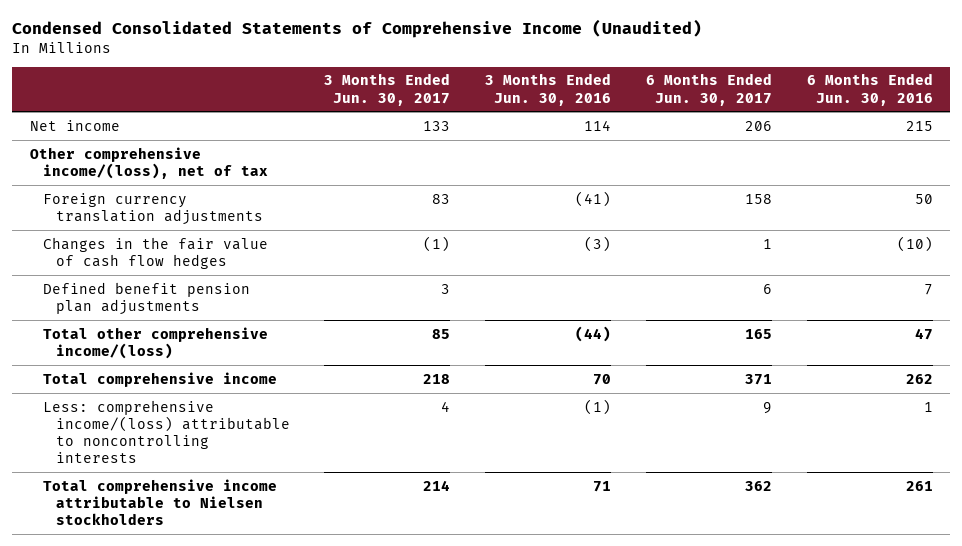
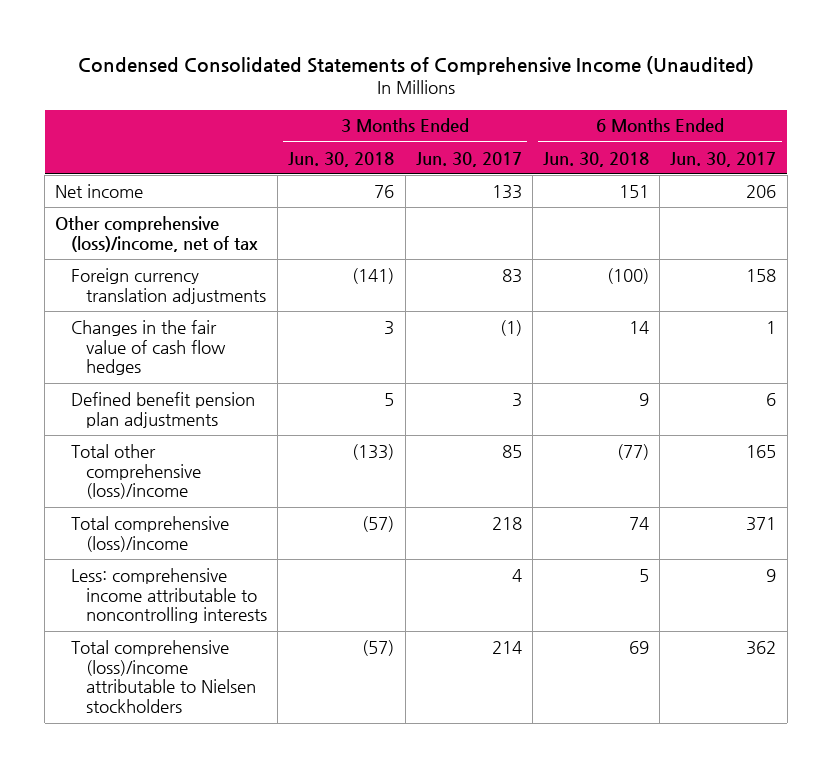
- | 3 Months Ended Jun. 30, 2017 | 3 Months Ended Jun. 30, 2016 | 6 Months Ended Jun. 30, 2017 | 6 Months Ended Jun. 30, 2016
+ | 3 Months Ended Jun. 30, 2018 | 3 Months Ended Jun. 30, 2017 | 6 Months Ended Jun. 30, 2018 | 6 Months Ended Jun. 30, 2017
- Other comprehensive income/(loss), net of tax
+ Other comprehensive (loss)/income, net of tax
- Total other comprehensive income/(loss) | 85 | (44) | 165 | 47
- Total comprehensive income | 218 | 70 | 371 | 262
- Less: comprehensive income/(loss) attributable to noncontrolling interests | 4 | (1) | 9 | 1
- Total comprehensive income attributable to Nielsen stockholders | 214 | 71 | 362 | 261
+ Total other comprehensive (loss)/income | (133) | 85 | (77) | 165
+ Total comprehensive (loss)/income | (57) | 218 | 74 | 371
+ Less: comprehensive income attributable to noncontrolling interests | | 4 | 5 | 9
+ Total comprehensive (loss)/income attributable to Nielsen stockholders | (57) | 214 | 69 | 362

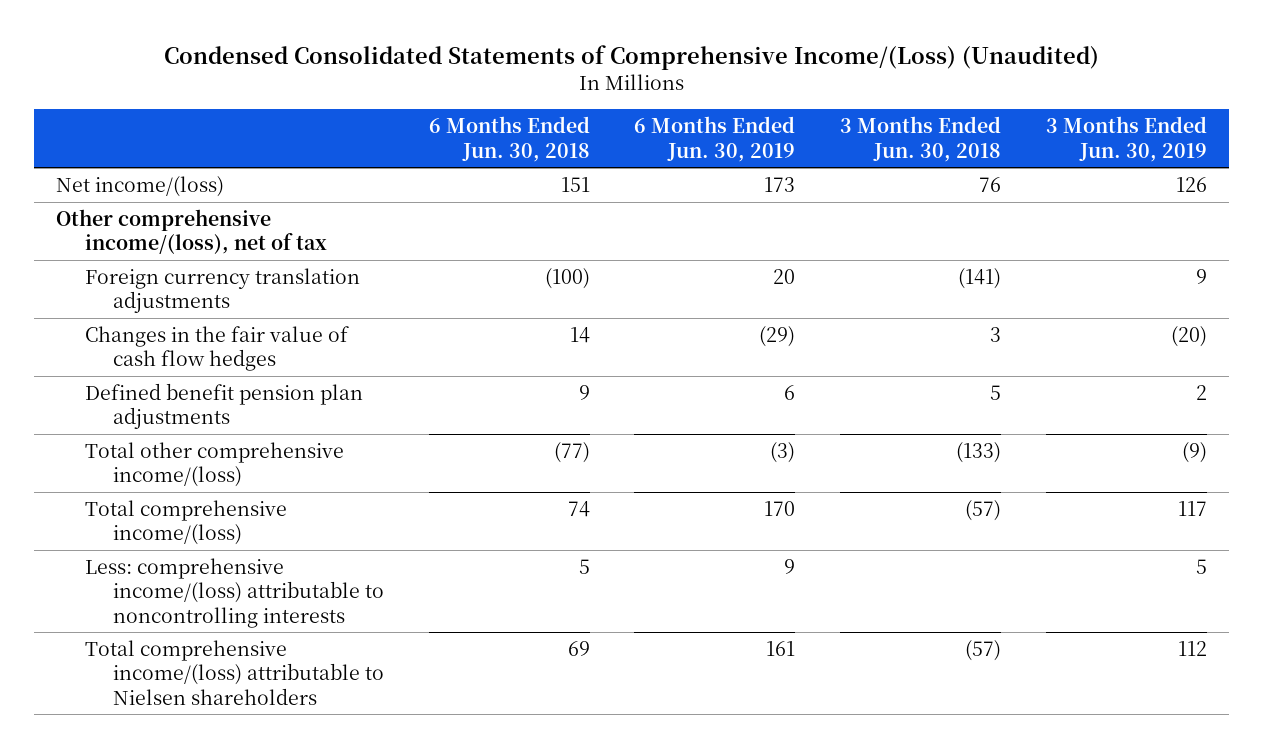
- Condensed Consolidated Statements of Comprehensive Income (Unaudited)
+ Condensed Consolidated Statements of Comprehensive Income/(Loss) (Unaudited)
- | 3 Months Ended Jun. 30, 2018 | 3 Months Ended Jun. 30, 2017 | 6 Months Ended Jun. 30, 2018 | 6 Months Ended Jun. 30, 2017
+ | 6 Months Ended Jun. 30, 2018 | 6 Months Ended Jun. 30, 2019 | 3 Months Ended Jun. 30, 2018 | 3 Months Ended Jun. 30, 2019
- Net income | 76 | 133 | 151 | 206
- Other comprehensive (loss)/income, net of tax
+ Net income/(loss) | 151 | 173 | 76 | 126
+ Other comprehensive income/(loss), net of tax
- Total other comprehensive (loss)/income | (133) | 85 | (77) | 165
- Total comprehensive (loss)/income | (57) | 218 | 74 | 371
- Less: comprehensive income attributable to noncontrolling interests | | 4 | 5 | 9
- Total comprehensive (loss)/income attributable to Nielsen stockholders | (57) | 214 | 69 | 362
+ Total other comprehensive income/(loss) | (77) | (3) | (133) | (9)
+ Total comprehensive income/(loss) | 74 | 170 | (57) | 117
+ Less: comprehensive income/(loss) attributable to noncontrolling interests | 5 | 9 | | 5
+ Total comprehensive income/(loss) attributable to Nielsen shareholders | 69 | 161 | (57) | 112

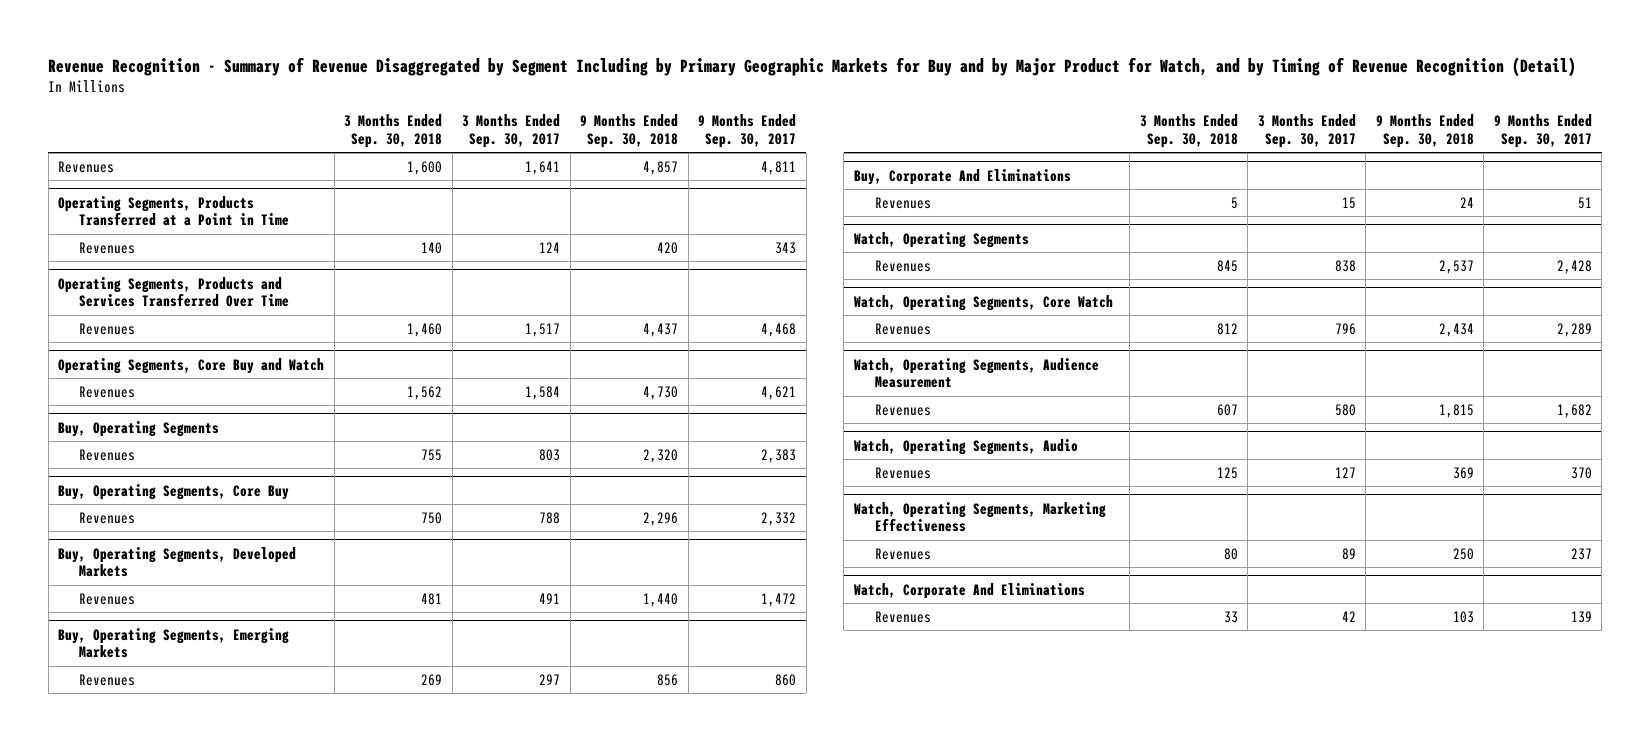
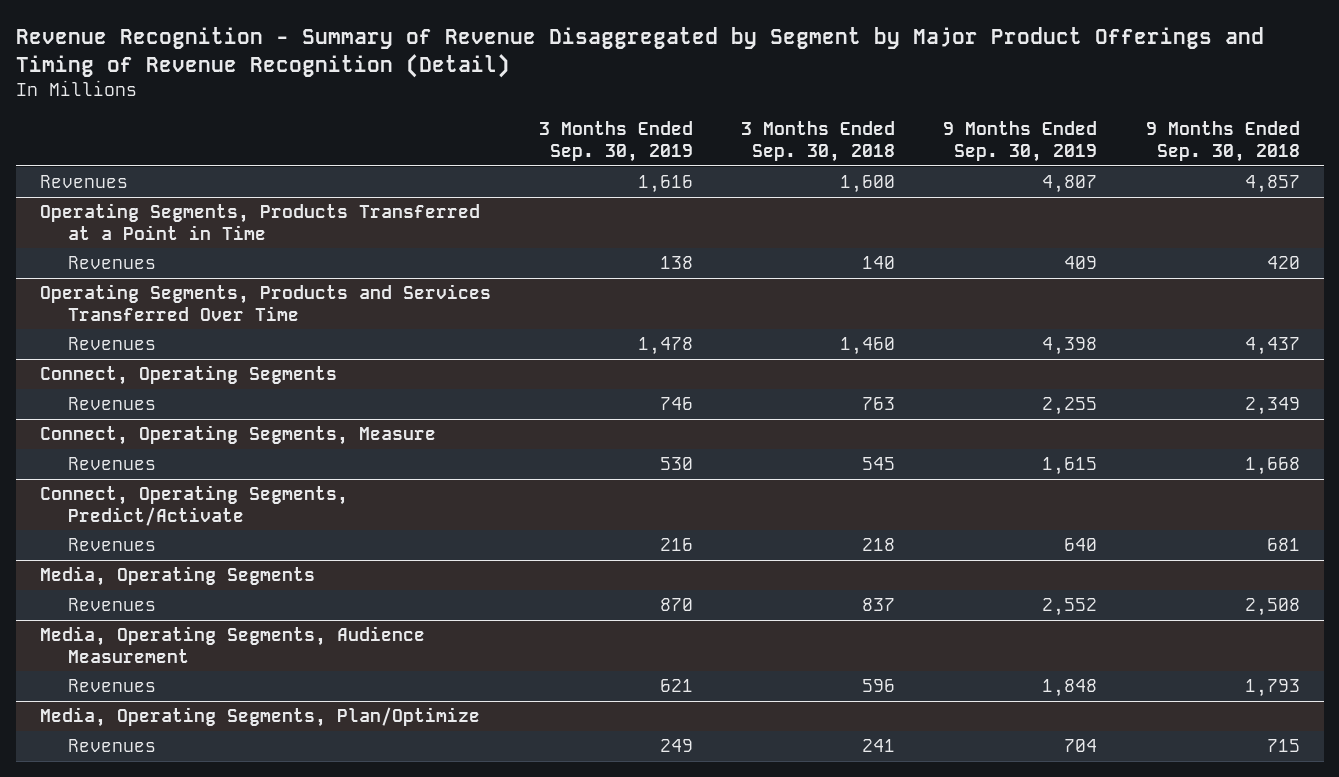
- Revenue Recognition - Summary of Revenue Disaggregated by Segment Including by Primary Geographic Markets for Buy and by Major Product for Watch, and by Timing of Revenue Recognition (Detail)
+ Revenue Recognition - Summary of Revenue Disaggregated by Segment by Major Product Offerings and Timing of Revenue Recognition (Detail)
- | 3 Months Ended Sep. 30, 2018 | 3 Months Ended Sep. 30, 2017 | 9 Months Ended Sep. 30, 2018 | 9 Months Ended Sep. 30, 2017
+ | 3 Months Ended Sep. 30, 2019 | 3 Months Ended Sep. 30, 2018 | 9 Months Ended Sep. 30, 2019 | 9 Months Ended Sep. 30, 2018
- Operating Segments, Core Buy and Watch
- Revenues | 1,562 | 1,584 | 4,730 | 4,621
- Buy, Operating Segments
- Revenues | 755 | 803 | 2,320 | 2,383
- Buy, Operating Segments, Core Buy
- Revenues | 750 | 788 | 2,296 | 2,332
- Buy, Operating Segments, Developed Markets
- Revenues | 481 | 491 | 1,440 | 1,472
- Buy, Operating Segments, Emerging Markets
- Revenues | 269 | 297 | 856 | 860
- Buy, Corporate And Eliminations
- Revenues | 5 | 15 | 24 | 51
- Watch, Operating Segments
- Revenues | 845 | 838 | 2,537 | 2,428
- Watch, Operating Segments, Core Watch
- Revenues | 812 | 796 | 2,434 | 2,289
- Watch, Operating Segments, Audience Measurement
- Revenues | 607 | 580 | 1,815 | 1,682
- Watch, Operating Segments, Audio
- Revenues | 125 | 127 | 369 | 370
- Watch, Operating Segments, Marketing Effectiveness
- Revenues | 80 | 89 | 250 | 237
- Watch, Corporate And Eliminations
- Revenues | 33 | 42 | 103 | 139
+ Connect, Operating Segments
+ Revenues | 746 | 763 | 2,255 | 2,349
+ Connect, Operating Segments, Measure
+ Revenues | 530 | 545 | 1,615 | 1,668
+ Connect, Operating Segments, Predict/Activate
+ Revenues | 216 | 218 | 640 | 681
+ Media, Operating Segments
+ Revenues | 870 | 837 | 2,552 | 2,508
+ Media, Operating Segments, Audience Measurement
+ Revenues | 621 | 596 | 1,848 | 1,793
+ Media, Operating Segments, Plan/Optimize
+ Revenues | 249 | 241 | 704 | 715

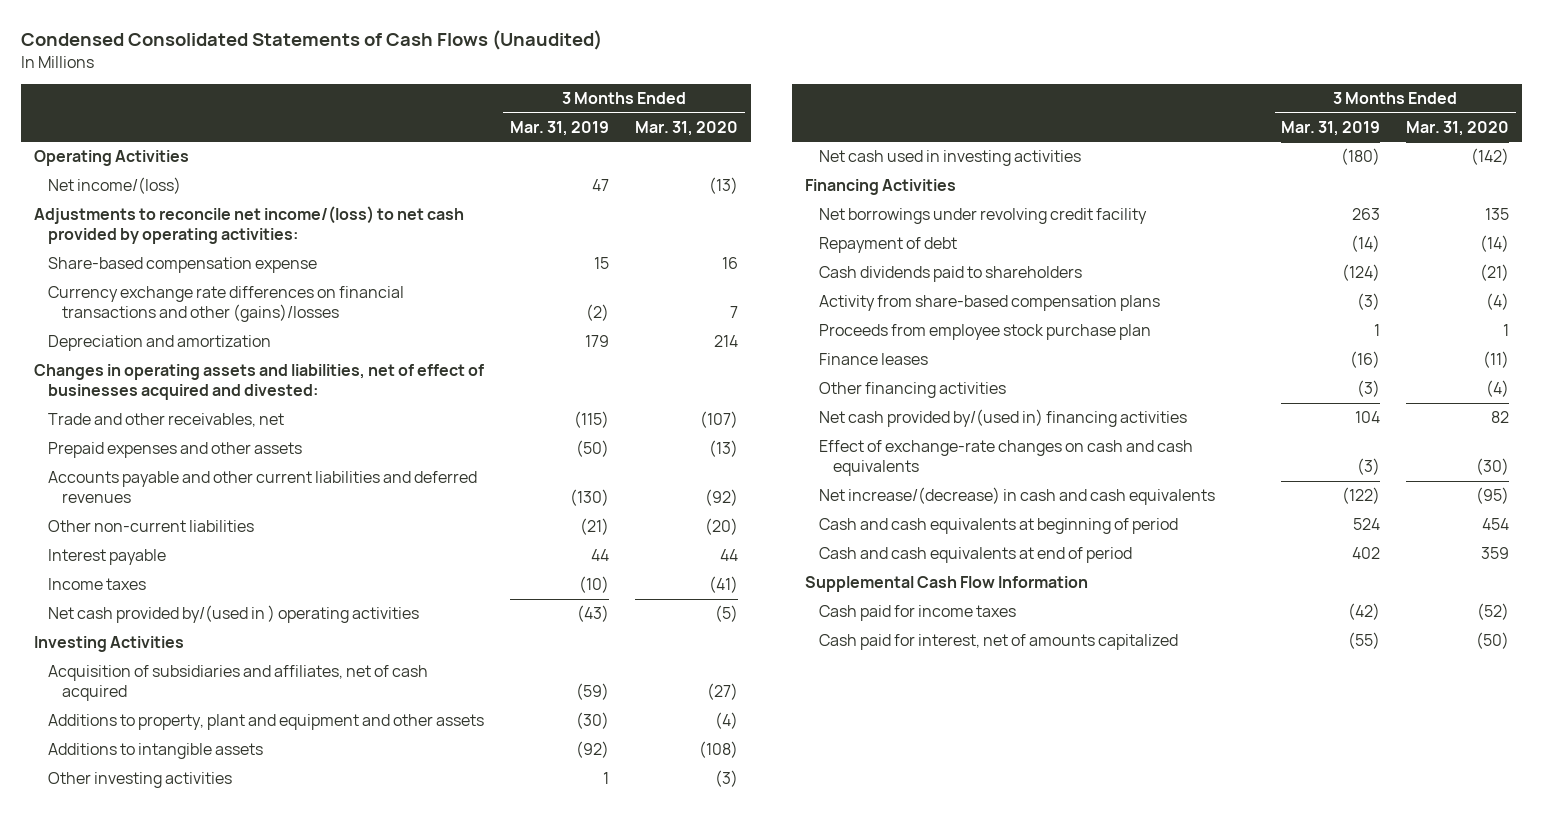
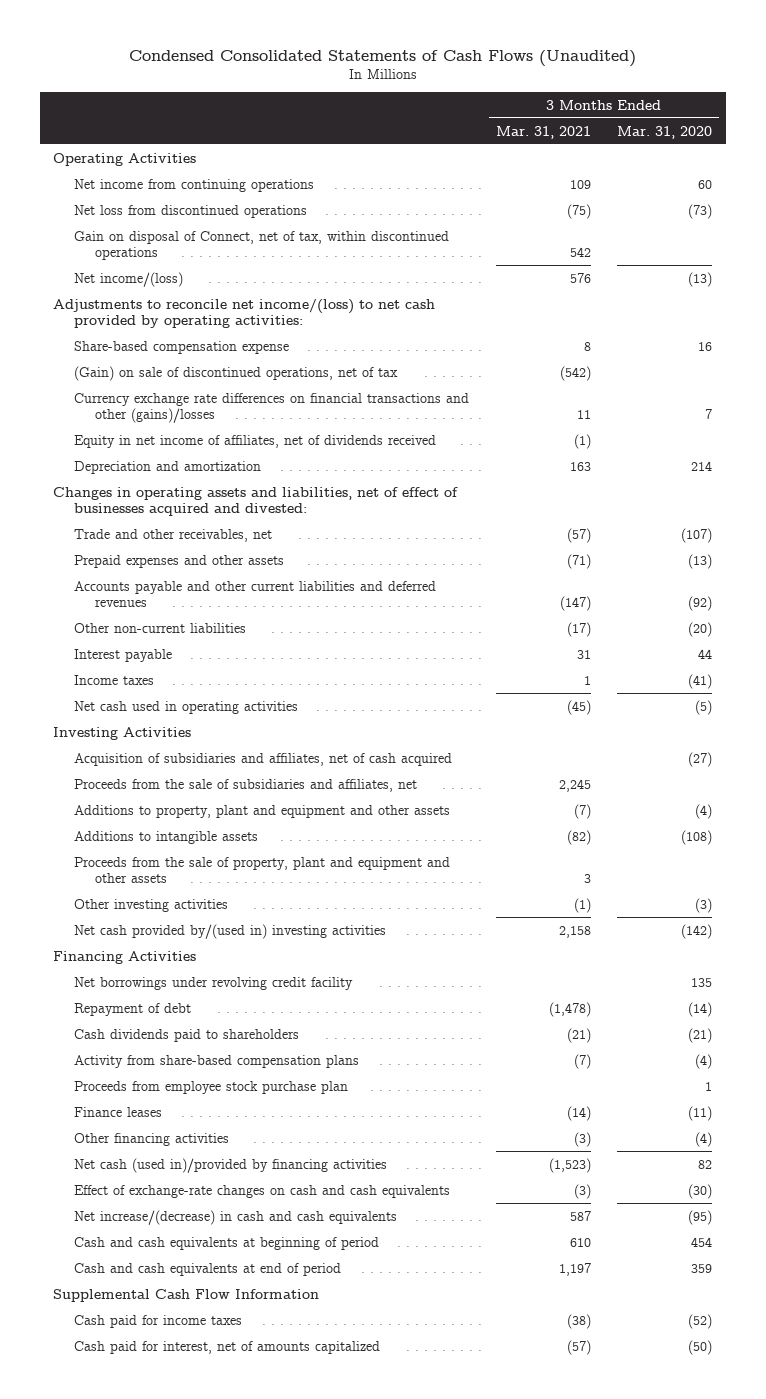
- | 3 Months Ended Mar. 31, 2019 | 3 Months Ended Mar. 31, 2020
+ | 3 Months Ended Mar. 31, 2021 | 3 Months Ended Mar. 31, 2020
+ Net income from continuing operations | 109 | 60
+ Net loss from discontinued operations | (75) | (73)
+ Gain on disposal of Connect, net of tax, within discontinued operations | 542 |
+ (Gain) on sale of discontinued operations, net of tax | (542) |
+ Equity in net income of affiliates, net of dividends received | (1) |
- Net cash provided by/(used in ) operating activities | (43) | (5)
+ Net cash used in operating activities | (45) | (5)
+ Proceeds from the sale of subsidiaries and affiliates, net | 2,245 |
+ Proceeds from the sale of property, plant and equipment and other assets | 3 |
- Net cash used in investing activities | (180) | (142)
+ Net cash provided by/(used in) investing activities | 2,158 | (142)
- Net cash provided by/(used in) financing activities | 104 | 82
+ Net cash (used in)/provided by financing activities | (1,523) | 82

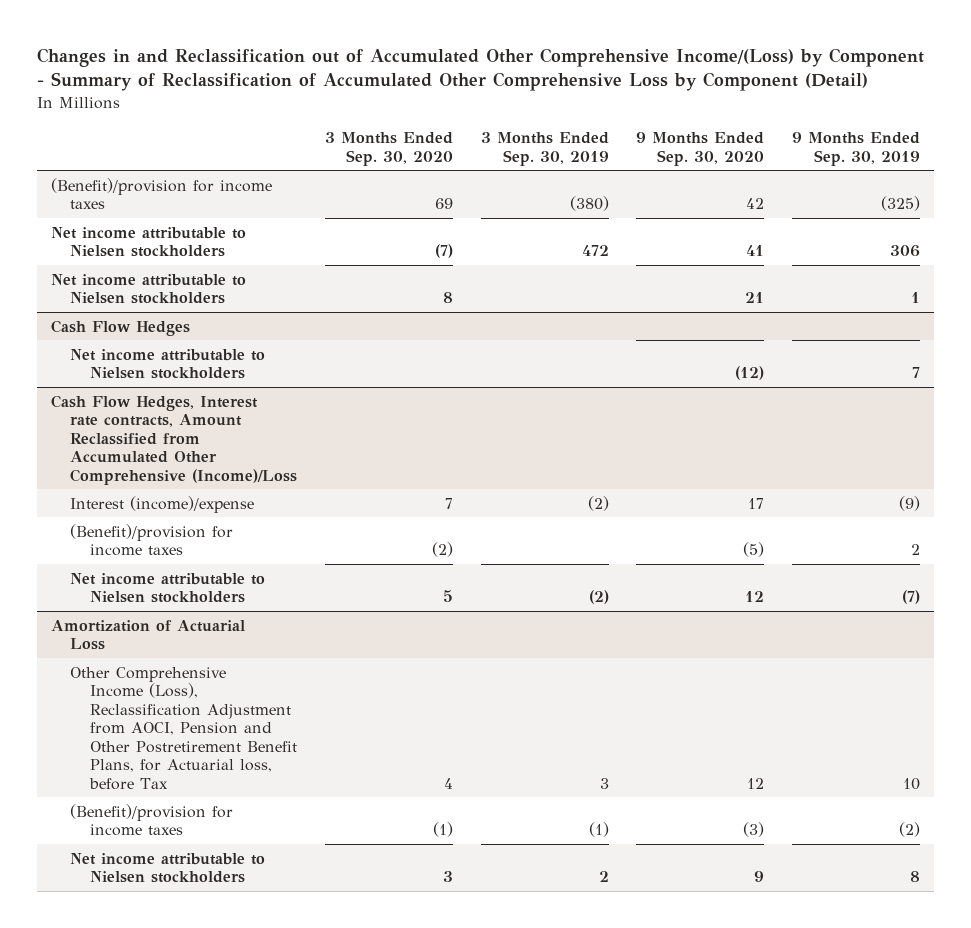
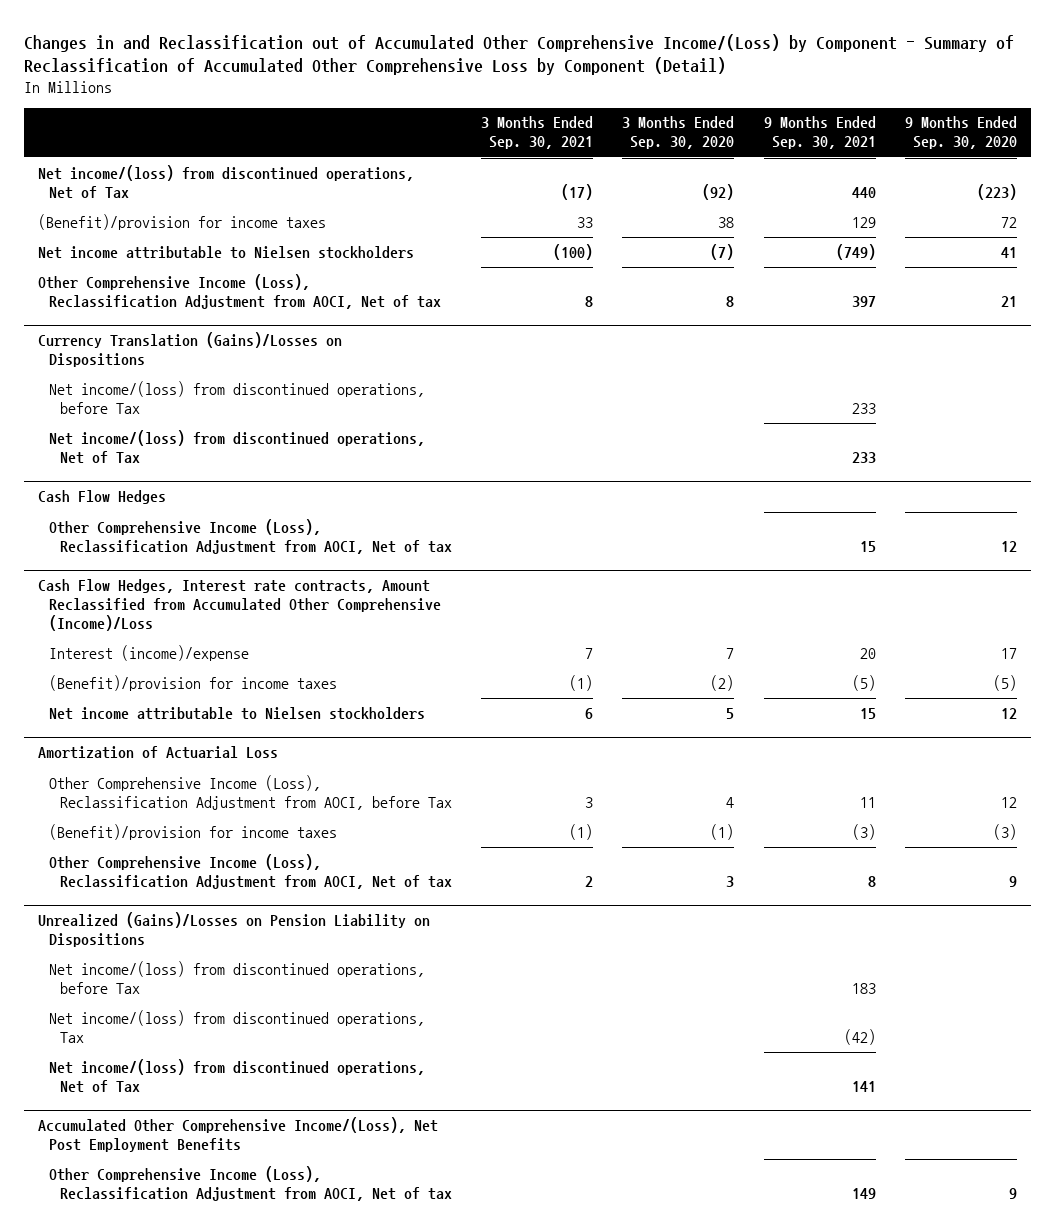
- | 3 Months Ended Sep. 30, 2020 | 3 Months Ended Sep. 30, 2019 | 9 Months Ended Sep. 30, 2020 | 9 Months Ended Sep. 30, 2019
+ | 3 Months Ended Sep. 30, 2021 | 3 Months Ended Sep. 30, 2020 | 9 Months Ended Sep. 30, 2021 | 9 Months Ended Sep. 30, 2020
- (Benefit)/provision for income taxes | 69 | (380) | 42 | (325)
+ Net income/(loss) from discontinued operations, Net of Tax | (17) | (92) | 440 | (223)
+ (Benefit)/provision for income taxes | 33 | 38 | 129 | 72
- Net income attributable to Nielsen stockholders | 8 | | 21 | 1
+ Other Comprehensive Income (Loss), Reclassification Adjustment from AOCI, Net of tax | 8 | 8 | 397 | 21
+ Currency Translation (Gains)/Losses on Dispositions
+ Net income/(loss) from discontinued operations, before Tax | | | 233 |
+ Net income/(loss) from discontinued operations, Net of Tax | | | 233 |
@ Cash Flow Hedges
- Net income attributable to Nielsen stockholders | | | (12) | 7
+ Other Comprehensive Income (Loss), Reclassification Adjustment from AOCI, Net of tax | | | 15 | 12
@ Amortization of Actuarial Loss
- Other Comprehensive Income (Loss), Reclassification Adjustment from AOCI, Pension and Other Postretirement Benefit Plans, for Actuarial loss, before Tax | 4 | 3 | 12 | 10
+ Other Comprehensive Income (Loss), Reclassification Adjustment from AOCI, before Tax | 3 | 4 | 11 | 12
- Net income attributable to Nielsen stockholders | 3 | 2 | 9 | 8
+ Other Comprehensive Income (Loss), Reclassification Adjustment from AOCI, Net of tax | 2 | 3 | 8 | 9
+ Unrealized (Gains)/Losses on Pension Liability on Dispositions
+ Net income/(loss) from discontinued operations, before Tax | | | 183 |
+ Net income/(loss) from discontinued operations, Tax | | | (42) |
+ Net income/(loss) from discontinued operations, Net of Tax | | | 141 |
+ Accumulated Other Comprehensive Income/(Loss), Net Post Employment Benefits
+ Other Comprehensive Income (Loss), Reclassification Adjustment from AOCI, Net of tax | | | 149 | 9

